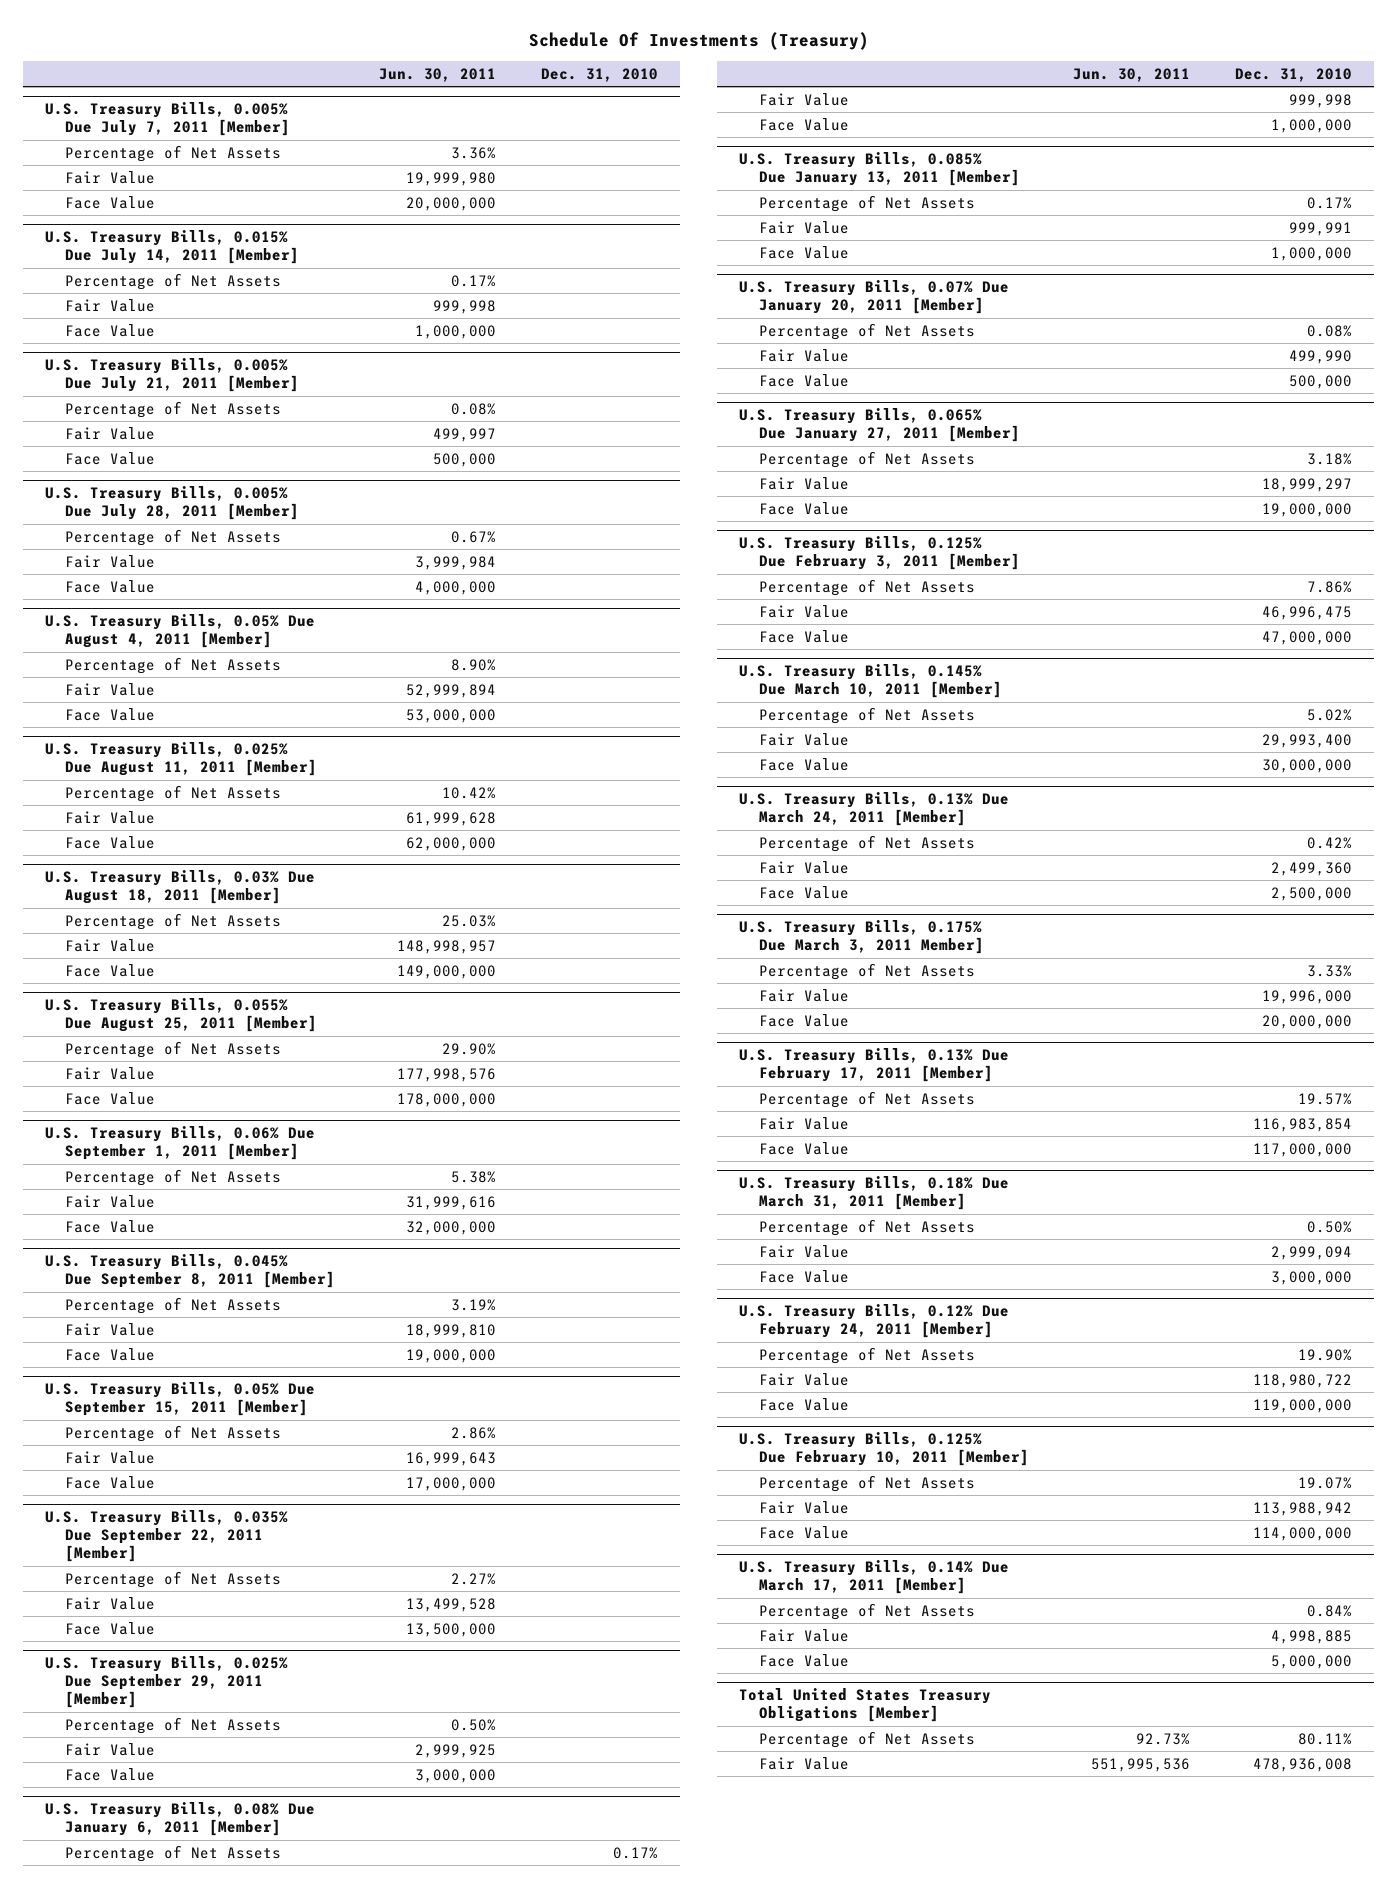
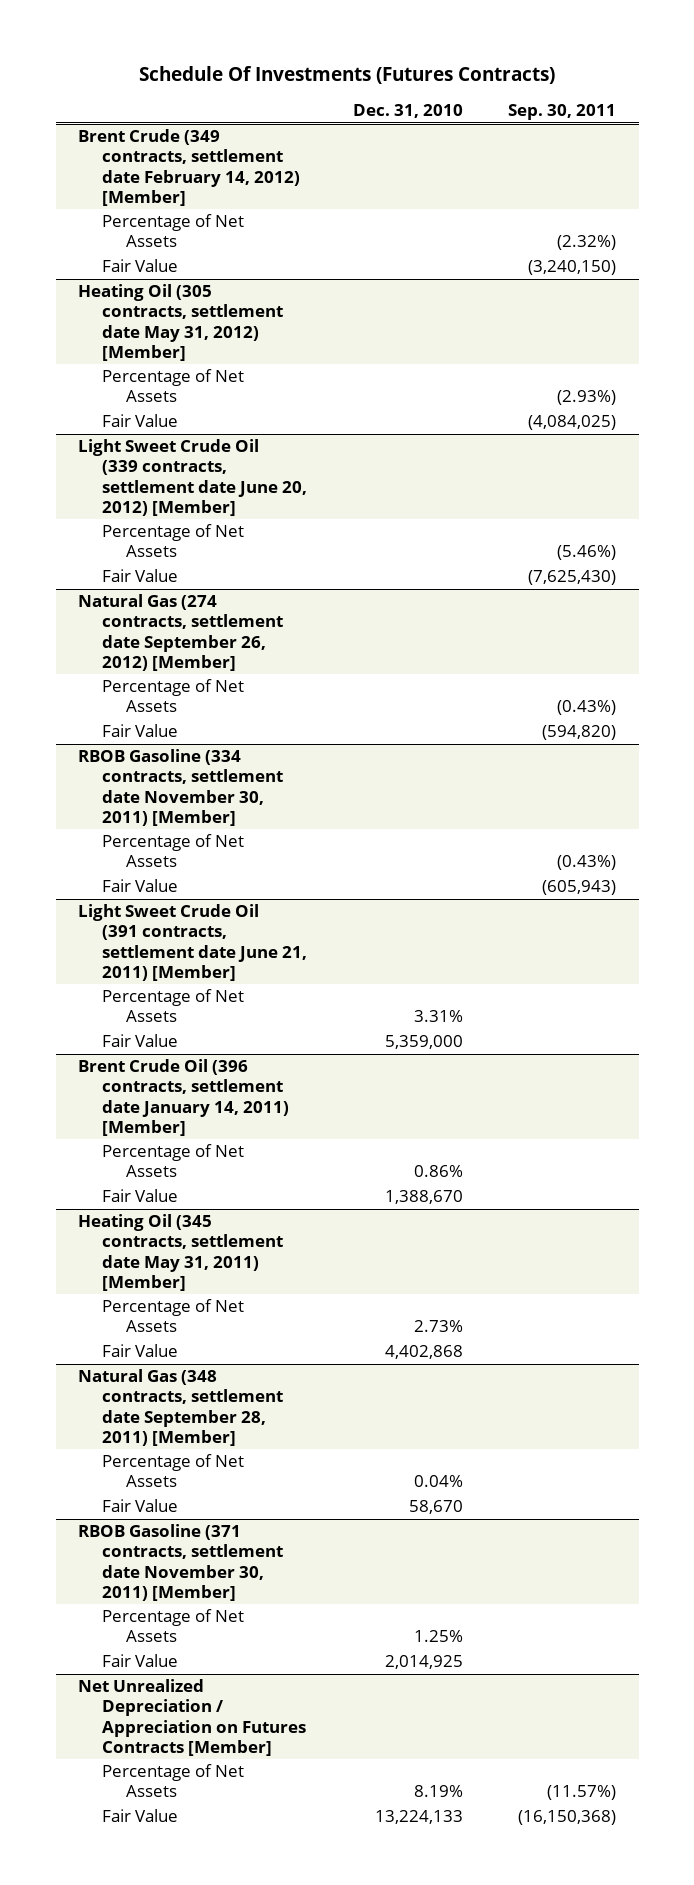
- Schedule Of Investments (Treasury)
+ Schedule Of Investments (Futures Contracts)
- | Jun. 30, 2011 | Dec. 31, 2010
+ | Dec. 31, 2010 | Sep. 30, 2011
- U.S. Treasury Bills, 0.005% Due July 7, 2011 [Member]
- Percentage of Net Assets | 3.36% |
- Fair Value | 19,999,980 |
- Face Value | 20,000,000 |
- U.S. Treasury Bills, 0.015% Due July 14, 2011 [Member]
- Percentage of Net Assets | 0.17% |
- Fair Value | 999,998 |
- Face Value | 1,000,000 |
- U.S. Treasury Bills, 0.005% Due July 21, 2011 [Member]
- Percentage of Net Assets | 0.08% |
- Fair Value | 499,997 |
- Face Value | 500,000 |
- U.S. Treasury Bills, 0.005% Due July 28, 2011 [Member]
- Percentage of Net Assets | 0.67% |
- Fair Value | 3,999,984 |
- Face Value | 4,000,000 |
- U.S. Treasury Bills, 0.05% Due August 4, 2011 [Member]
- Percentage of Net Assets | 8.90% |
- Fair Value | 52,999,894 |
- Face Value | 53,000,000 |
- U.S. Treasury Bills, 0.025% Due August 11, 2011 [Member]
- Percentage of Net Assets | 10.42% |
- Fair Value | 61,999,628 |
- Face Value | 62,000,000 |
- U.S. Treasury Bills, 0.03% Due August 18, 2011 [Member]
- Percentage of Net Assets | 25.03% |
- Fair Value | 148,998,957 |
- Face Value | 149,000,000 |
- U.S. Treasury Bills, 0.055% Due August 25, 2011 [Member]
- Percentage of Net Assets | 29.90% |
- Fair Value | 177,998,576 |
- Face Value | 178,000,000 |
- U.S. Treasury Bills, 0.06% Due September 1, 2011 [Member]
- Percentage of Net Assets | 5.38% |
- Fair Value | 31,999,616 |
- Face Value | 32,000,000 |
- U.S. Treasury Bills, 0.045% Due September 8, 2011 [Member]
- Percentage of Net Assets | 3.19% |
- Fair Value | 18,999,810 |
- Face Value | 19,000,000 |
- U.S. Treasury Bills, 0.05% Due September 15, 2011 [Member]
- Percentage of Net Assets | 2.86% |
- Fair Value | 16,999,643 |
- Face Value | 17,000,000 |
- U.S. Treasury Bills, 0.035% Due September 22, 2011 [Member]
- Percentage of Net Assets | 2.27% |
- Fair Value | 13,499,528 |
- Face Value | 13,500,000 |
- U.S. Treasury Bills, 0.025% Due September 29, 2011 [Member]
- Percentage of Net Assets | 0.50% |
- Fair Value | 2,999,925 |
- Face Value | 3,000,000 |
- U.S. Treasury Bills, 0.08% Due January 6, 2011 [Member]
- Percentage of Net Assets | | 0.17%
- Fair Value | | 999,998
- Face Value | | 1,000,000
- U.S. Treasury Bills, 0.085% Due January 13, 2011 [Member]
- Percentage of Net Assets | | 0.17%
- Fair Value | | 999,991
- Face Value | | 1,000,000
- U.S. Treasury Bills, 0.07% Due January 20, 2011 [Member]
- Percentage of Net Assets | | 0.08%
- Fair Value | | 499,990
- Face Value | | 500,000
- U.S. Treasury Bills, 0.065% Due January 27, 2011 [Member]
- Percentage of Net Assets | | 3.18%
- Fair Value | | 18,999,297
- Face Value | | 19,000,000
- U.S. Treasury Bills, 0.125% Due February 3, 2011 [Member]
- Percentage of Net Assets | | 7.86%
- Fair Value | | 46,996,475
- Face Value | | 47,000,000
- U.S. Treasury Bills, 0.145% Due March 10, 2011 [Member]
- Percentage of Net Assets | | 5.02%
- Fair Value | | 29,993,400
- Face Value | | 30,000,000
- U.S. Treasury Bills, 0.13% Due March 24, 2011 [Member]
- Percentage of Net Assets | | 0.42%
- Fair Value | | 2,499,360
- Face Value | | 2,500,000
- U.S. Treasury Bills, 0.175% Due March 3, 2011 Member]
- Percentage of Net Assets | | 3.33%
- Fair Value | | 19,996,000
- Face Value | | 20,000,000
- U.S. Treasury Bills, 0.13% Due February 17, 2011 [Member]
- Percentage of Net Assets | | 19.57%
- Fair Value | | 116,983,854
- Face Value | | 117,000,000
- U.S. Treasury Bills, 0.18% Due March 31, 2011 [Member]
- Percentage of Net Assets | | 0.50%
- Fair Value | | 2,999,094
- Face Value | | 3,000,000
- U.S. Treasury Bills, 0.12% Due February 24, 2011 [Member]
- Percentage of Net Assets | | 19.90%
- Fair Value | | 118,980,722
- Face Value | | 119,000,000
- U.S. Treasury Bills, 0.125% Due February 10, 2011 [Member]
- Percentage of Net Assets | | 19.07%
- Fair Value | | 113,988,942
- Face Value | | 114,000,000
- U.S. Treasury Bills, 0.14% Due March 17, 2011 [Member]
- Percentage of Net Assets | | 0.84%
- Fair Value | | 4,998,885
- Face Value | | 5,000,000
- Total United States Treasury Obligations [Member]
- Percentage of Net Assets | 92.73% | 80.11%
- Fair Value | 551,995,536 | 478,936,008
+ Brent Crude (349 contracts, settlement date February 14, 2012) [Member]
+ Percentage of Net Assets | | (2.32%)
+ Fair Value | | (3,240,150)
+ Heating Oil (305 contracts, settlement date May 31, 2012) [Member]
+ Percentage of Net Assets | | (2.93%)
+ Fair Value | | (4,084,025)
+ Light Sweet Crude Oil (339 contracts, settlement date June 20, 2012) [Member]
+ Percentage of Net Assets | | (5.46%)
+ Fair Value | | (7,625,430)
+ Natural Gas (274 contracts, settlement date September 26, 2012) [Member]
+ Percentage of Net Assets | | (0.43%)
+ Fair Value | | (594,820)
+ RBOB Gasoline (334 contracts, settlement date November 30, 2011) [Member]
+ Percentage of Net Assets | | (0.43%)
+ Fair Value | | (605,943)
+ Light Sweet Crude Oil (391 contracts, settlement date June 21, 2011) [Member]
+ Percentage of Net Assets | 3.31% |
+ Fair Value | 5,359,000 |
+ Brent Crude Oil (396 contracts, settlement date January 14, 2011) [Member]
+ Percentage of Net Assets | 0.86% |
+ Fair Value | 1,388,670 |
+ Heating Oil (345 contracts, settlement date May 31, 2011) [Member]
+ Percentage of Net Assets | 2.73% |
+ Fair Value | 4,402,868 |
+ Natural Gas (348 contracts, settlement date September 28, 2011) [Member]
+ Percentage of Net Assets | 0.04% |
+ Fair Value | 58,670 |
+ RBOB Gasoline (371 contracts, settlement date November 30, 2011) [Member]
+ Percentage of Net Assets | 1.25% |
+ Fair Value | 2,014,925 |
+ Net Unrealized Depreciation / Appreciation on Futures Contracts [Member]
+ Percentage of Net Assets | 8.19% | (11.57%)
+ Fair Value | 13,224,133 | (16,150,368)

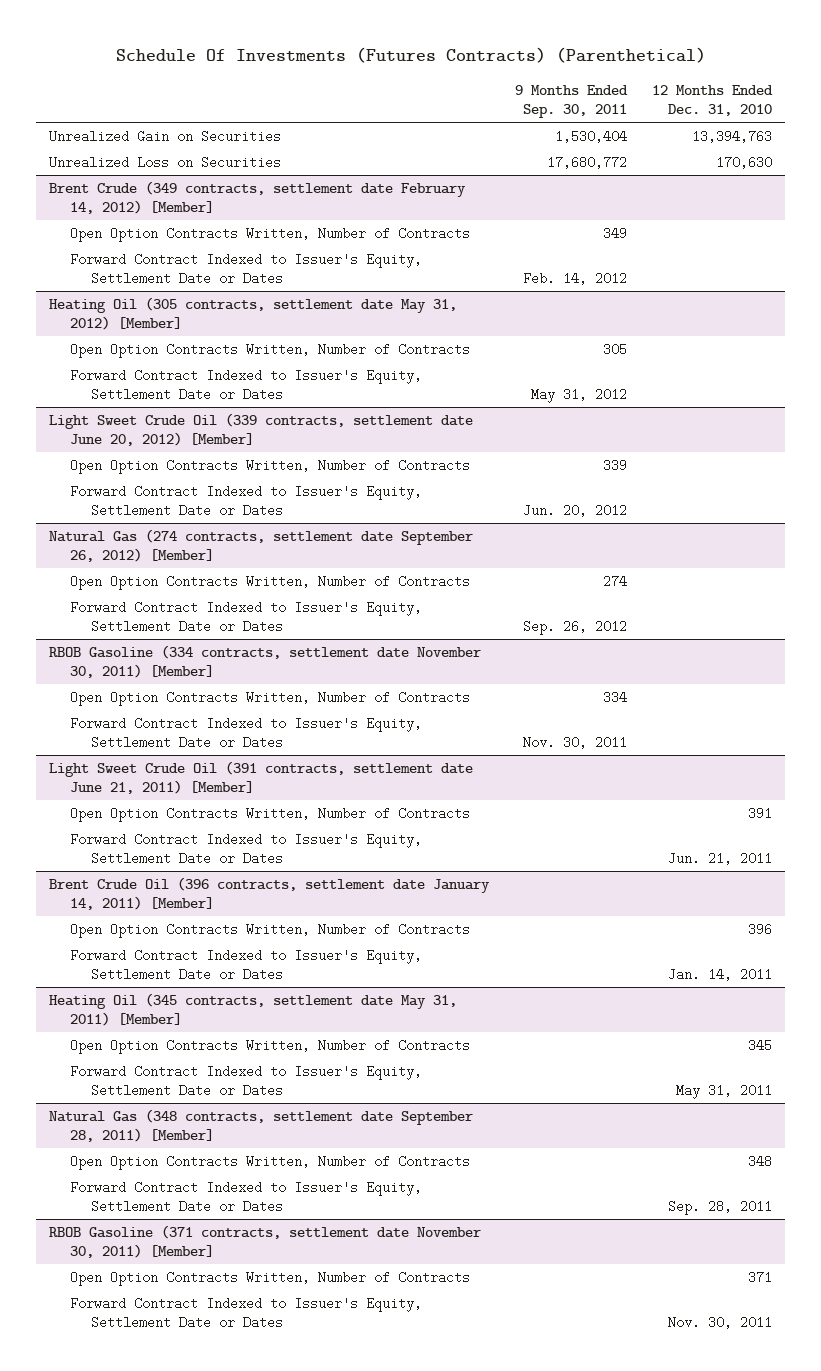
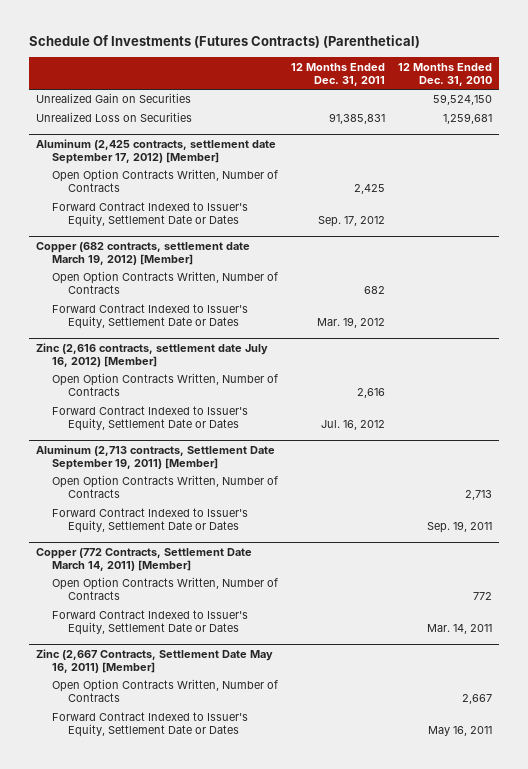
- | 9 Months Ended Sep. 30, 2011 | 12 Months Ended Dec. 31, 2010
+ | 12 Months Ended Dec. 31, 2011 | 12 Months Ended Dec. 31, 2010
- Unrealized Gain on Securities | 1,530,404 | 13,394,763
- Unrealized Loss on Securities | 17,680,772 | 170,630
- Brent Crude (349 contracts, settlement date February 14, 2012) [Member]
- Open Option Contracts Written, Number of Contracts | 349 |
- Forward Contract Indexed to Issuer's Equity, Settlement Date or Dates | Feb. 14, 2012 |
- Heating Oil (305 contracts, settlement date May 31, 2012) [Member]
- Open Option Contracts Written, Number of Contracts | 305 |
- Forward Contract Indexed to Issuer's Equity, Settlement Date or Dates | May 31, 2012 |
- Light Sweet Crude Oil (339 contracts, settlement date June 20, 2012) [Member]
- Open Option Contracts Written, Number of Contracts | 339 |
- Forward Contract Indexed to Issuer's Equity, Settlement Date or Dates | Jun. 20, 2012 |
- Natural Gas (274 contracts, settlement date September 26, 2012) [Member]
- Open Option Contracts Written, Number of Contracts | 274 |
- Forward Contract Indexed to Issuer's Equity, Settlement Date or Dates | Sep. 26, 2012 |
- RBOB Gasoline (334 contracts, settlement date November 30, 2011) [Member]
- Open Option Contracts Written, Number of Contracts | 334 |
- Forward Contract Indexed to Issuer's Equity, Settlement Date or Dates | Nov. 30, 2011 |
- Light Sweet Crude Oil (391 contracts, settlement date June 21, 2011) [Member]
- Open Option Contracts Written, Number of Contracts | | 391
- Forward Contract Indexed to Issuer's Equity, Settlement Date or Dates | | Jun. 21, 2011
- Brent Crude Oil (396 contracts, settlement date January 14, 2011) [Member]
- Open Option Contracts Written, Number of Contracts | | 396
- Forward Contract Indexed to Issuer's Equity, Settlement Date or Dates | | Jan. 14, 2011
- Heating Oil (345 contracts, settlement date May 31, 2011) [Member]
- Open Option Contracts Written, Number of Contracts | | 345
- Forward Contract Indexed to Issuer's Equity, Settlement Date or Dates | | May 31, 2011
- Natural Gas (348 contracts, settlement date September 28, 2011) [Member]
- Open Option Contracts Written, Number of Contracts | | 348
- Forward Contract Indexed to Issuer's Equity, Settlement Date or Dates | | Sep. 28, 2011
- RBOB Gasoline (371 contracts, settlement date November 30, 2011) [Member]
- Open Option Contracts Written, Number of Contracts | | 371
- Forward Contract Indexed to Issuer's Equity, Settlement Date or Dates | | Nov. 30, 2011
+ Unrealized Gain on Securities | | 59,524,150
+ Unrealized Loss on Securities | 91,385,831 | 1,259,681
+ Aluminum (2,425 contracts, settlement date September 17, 2012) [Member]
+ Open Option Contracts Written, Number of Contracts | 2,425 |
+ Forward Contract Indexed to Issuer's Equity, Settlement Date or Dates | Sep. 17, 2012 |
+ Copper (682 contracts, settlement date March 19, 2012) [Member]
+ Open Option Contracts Written, Number of Contracts | 682 |
+ Forward Contract Indexed to Issuer's Equity, Settlement Date or Dates | Mar. 19, 2012 |
+ Zinc (2,616 contracts, settlement date July 16, 2012) [Member]
+ Open Option Contracts Written, Number of Contracts | 2,616 |
+ Forward Contract Indexed to Issuer's Equity, Settlement Date or Dates | Jul. 16, 2012 |
+ Aluminum (2,713 contracts, Settlement Date September 19, 2011) [Member]
+ Open Option Contracts Written, Number of Contracts | | 2,713
+ Forward Contract Indexed to Issuer's Equity, Settlement Date or Dates | | Sep. 19, 2011
+ Copper (772 Contracts, Settlement Date March 14, 2011) [Member]
+ Open Option Contracts Written, Number of Contracts | | 772
+ Forward Contract Indexed to Issuer's Equity, Settlement Date or Dates | | Mar. 14, 2011
+ Zinc (2,667 Contracts, Settlement Date May 16, 2011) [Member]
+ Open Option Contracts Written, Number of Contracts | | 2,667
+ Forward Contract Indexed to Issuer's Equity, Settlement Date or Dates | | May 16, 2011

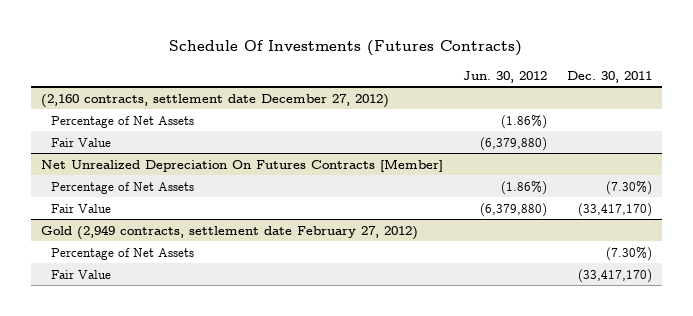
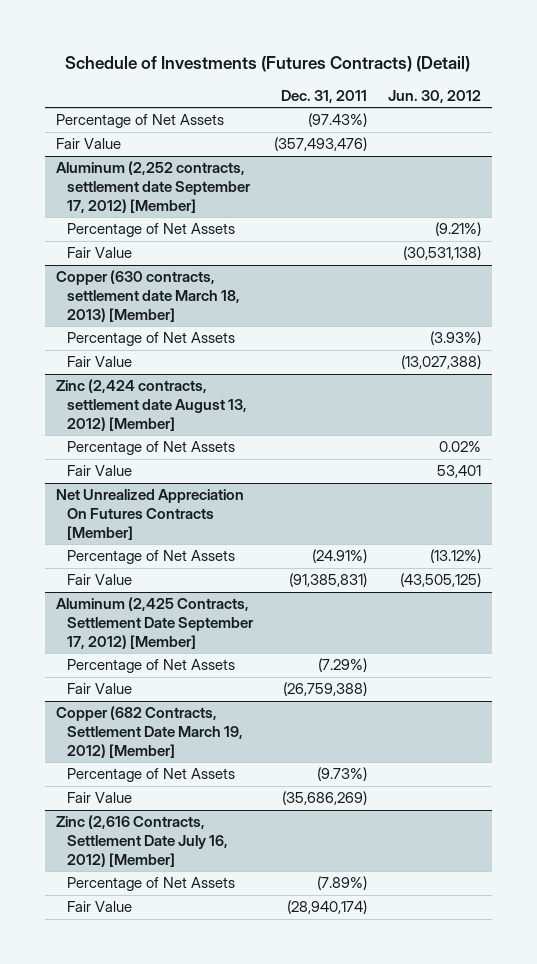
- Schedule Of Investments (Futures Contracts)
+ Schedule of Investments (Futures Contracts) (Detail)
- | Jun. 30, 2012 | Dec. 30, 2011
+ | Dec. 31, 2011 | Jun. 30, 2012
- (2,160 contracts, settlement date December 27, 2012)
- Percentage of Net Assets | (1.86%) |
- Fair Value | (6,379,880) |
- Net Unrealized Depreciation On Futures Contracts [Member]
- Percentage of Net Assets | (1.86%) | (7.30%)
- Fair Value | (6,379,880) | (33,417,170)
- Gold (2,949 contracts, settlement date February 27, 2012)
- Percentage of Net Assets | | (7.30%)
- Fair Value | | (33,417,170)
+ Percentage of Net Assets | (97.43%) |
+ Fair Value | (357,493,476) |
+ Aluminum (2,252 contracts, settlement date September 17, 2012) [Member]
+ Percentage of Net Assets | | (9.21%)
+ Fair Value | | (30,531,138)
+ Copper (630 contracts, settlement date March 18, 2013) [Member]
+ Percentage of Net Assets | | (3.93%)
+ Fair Value | | (13,027,388)
+ Zinc (2,424 contracts, settlement date August 13, 2012) [Member]
+ Percentage of Net Assets | | 0.02%
+ Fair Value | | 53,401
+ Net Unrealized Appreciation On Futures Contracts [Member]
+ Percentage of Net Assets | (24.91%) | (13.12%)
+ Fair Value | (91,385,831) | (43,505,125)
+ Aluminum (2,425 Contracts, Settlement Date September 17, 2012) [Member]
+ Percentage of Net Assets | (7.29%) |
+ Fair Value | (26,759,388) |
+ Copper (682 Contracts, Settlement Date March 19, 2012) [Member]
+ Percentage of Net Assets | (9.73%) |
+ Fair Value | (35,686,269) |
+ Zinc (2,616 Contracts, Settlement Date July 16, 2012) [Member]
+ Percentage of Net Assets | (7.89%) |
+ Fair Value | (28,940,174) |

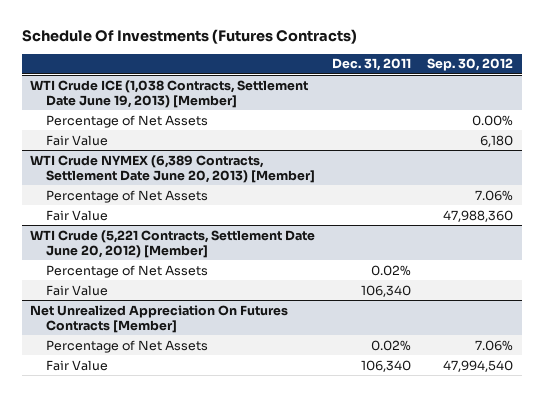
- Schedule of Investments (Futures Contracts) (Detail)
+ Schedule Of Investments (Futures Contracts)
- | Dec. 31, 2011 | Jun. 30, 2012
+ | Dec. 31, 2011 | Sep. 30, 2012
- Percentage of Net Assets | (97.43%) |
- Fair Value | (357,493,476) |
- Aluminum (2,252 contracts, settlement date September 17, 2012) [Member]
- Percentage of Net Assets | | (9.21%)
- Fair Value | | (30,531,138)
- Copper (630 contracts, settlement date March 18, 2013) [Member]
- Percentage of Net Assets | | (3.93%)
- Fair Value | | (13,027,388)
- Zinc (2,424 contracts, settlement date August 13, 2012) [Member]
- Percentage of Net Assets | | 0.02%
- Fair Value | | 53,401
+ WTI Crude ICE (1,038 Contracts, Settlement Date June 19, 2013) [Member]
+ Percentage of Net Assets | | 0.00%
+ Fair Value | | 6,180
+ WTI Crude NYMEX (6,389 Contracts, Settlement Date June 20, 2013) [Member]
+ Percentage of Net Assets | | 7.06%
+ Fair Value | | 47,988,360
+ WTI Crude (5,221 Contracts, Settlement Date June 20, 2012) [Member]
+ Percentage of Net Assets | 0.02% |
+ Fair Value | 106,340 |
@ Net Unrealized Appreciation On Futures Contracts [Member]
- Percentage of Net Assets | (24.91%) | (13.12%)
- Fair Value | (91,385,831) | (43,505,125)
- Aluminum (2,425 Contracts, Settlement Date September 17, 2012) [Member]
- Percentage of Net Assets | (7.29%) |
- Fair Value | (26,759,388) |
- Copper (682 Contracts, Settlement Date March 19, 2012) [Member]
- Percentage of Net Assets | (9.73%) |
- Fair Value | (35,686,269) |
- Zinc (2,616 Contracts, Settlement Date July 16, 2012) [Member]
- Percentage of Net Assets | (7.89%) |
- Fair Value | (28,940,174) |
@ Net Unrealized Appreciation On Futures Contracts [Member]
+ Percentage of Net Assets | 0.02% | 7.06%
+ Fair Value | 106,340 | 47,994,540

